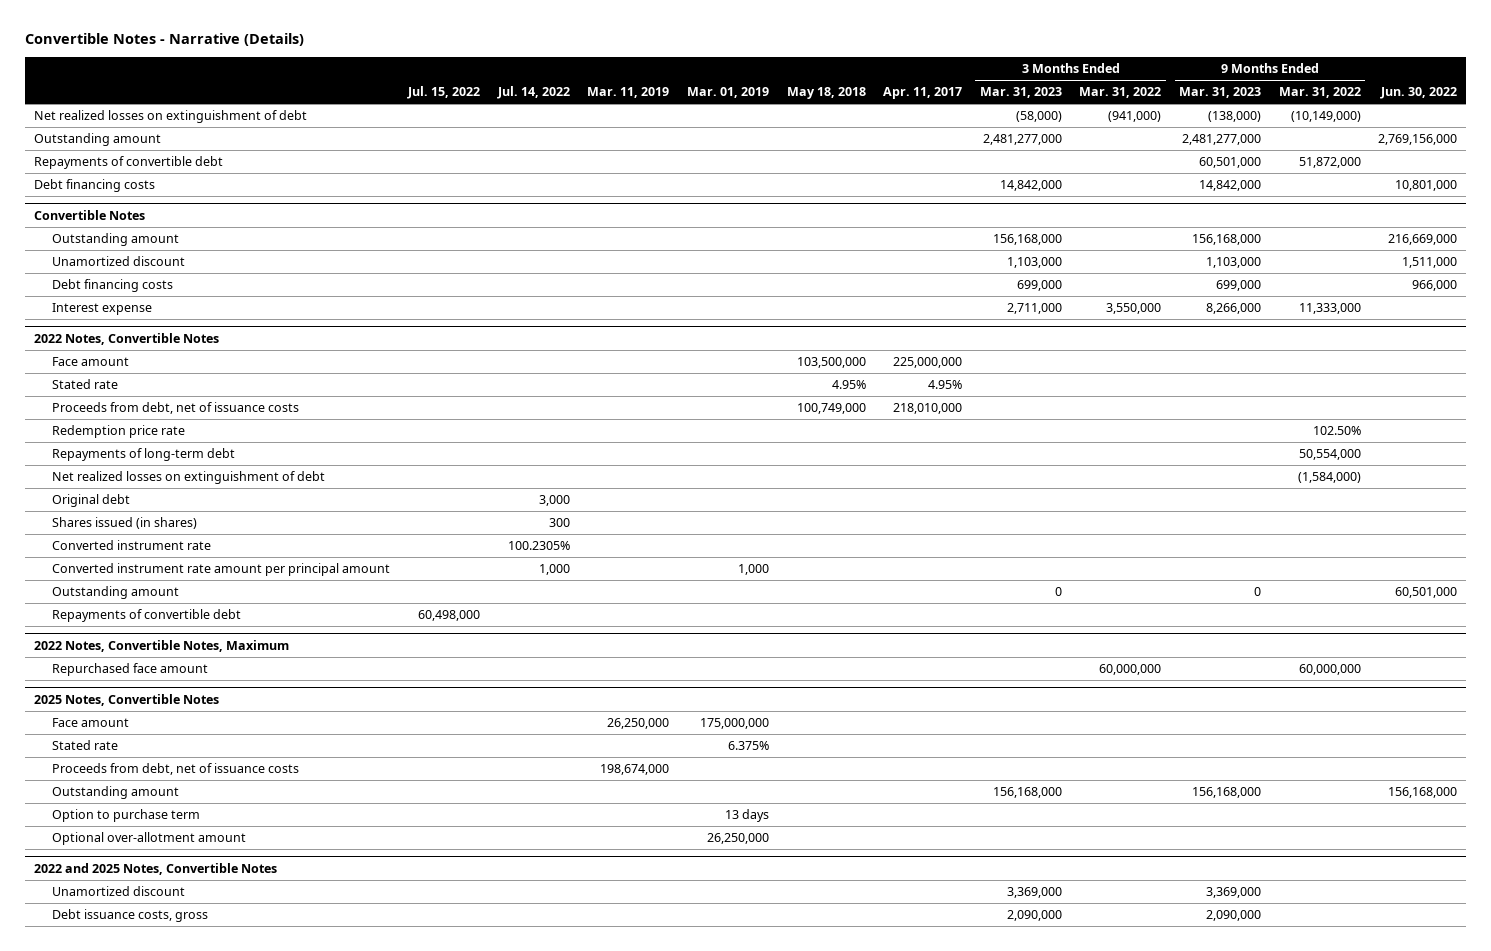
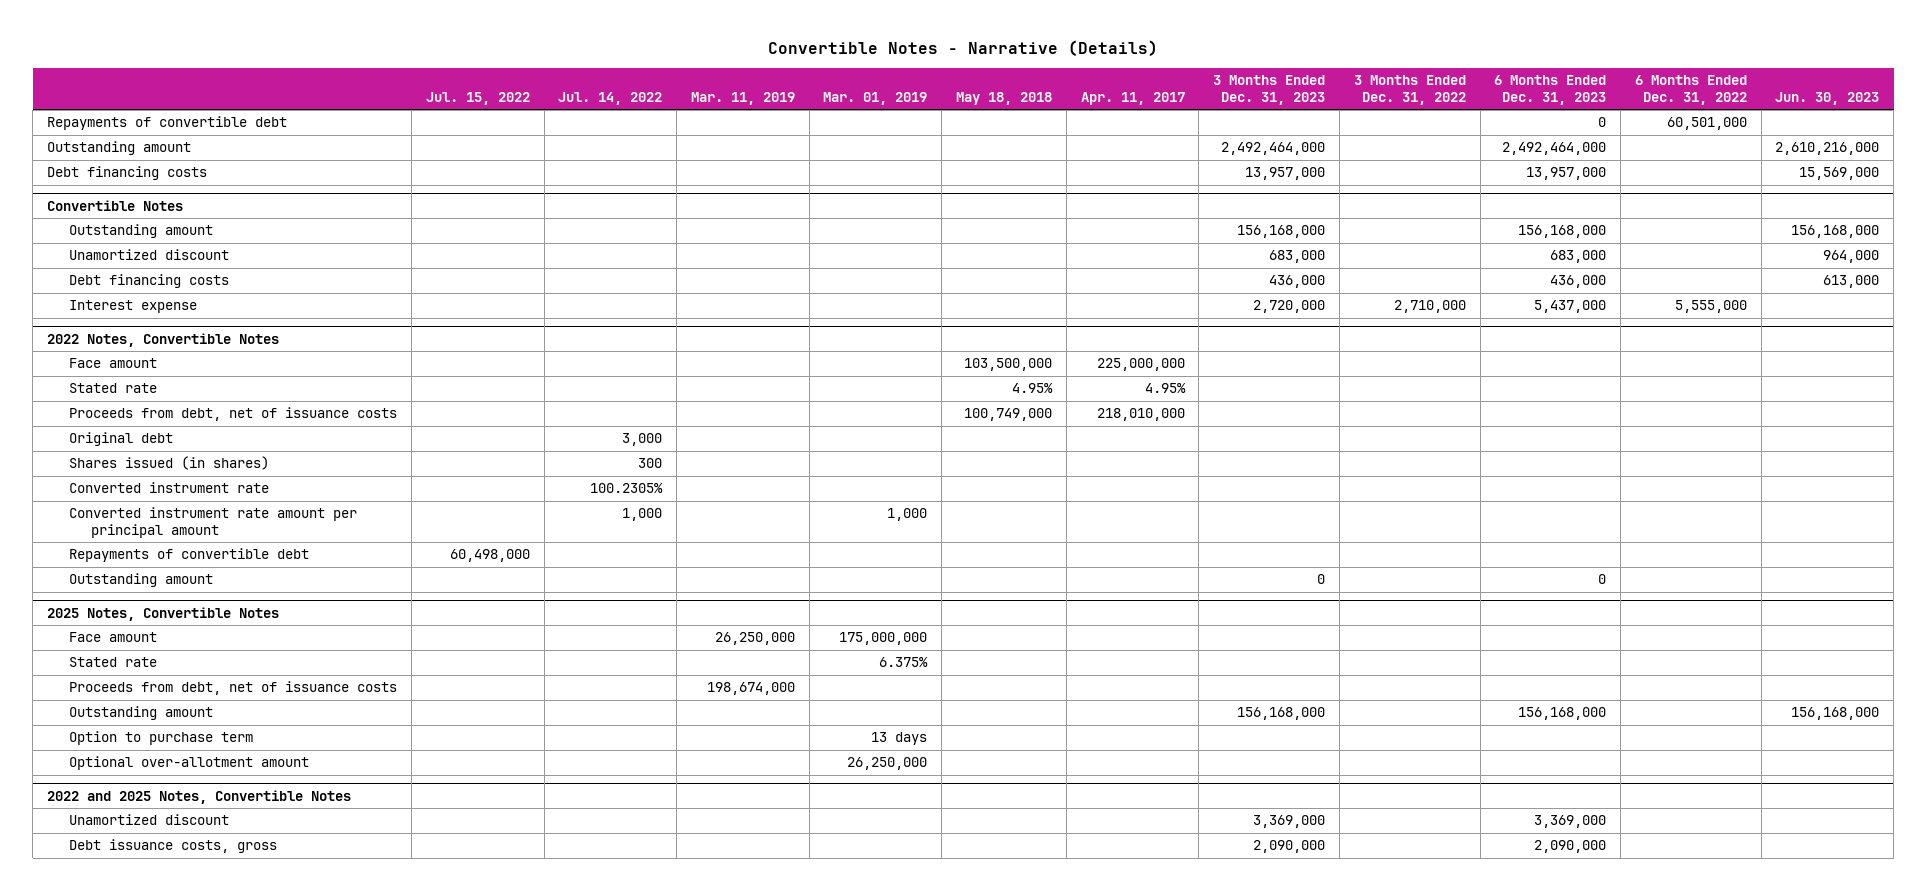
- | Jul. 15, 2022 | Jul. 14, 2022 | Mar. 11, 2019 | Mar. 01, 2019 | May 18, 2018 | Apr. 11, 2017 | 3 Months Ended Mar. 31, 2023 | 3 Months Ended Mar. 31, 2022 | 9 Months Ended Mar. 31, 2023 | 9 Months Ended Mar. 31, 2022 | Jun. 30, 2022
+ | Jul. 15, 2022 | Jul. 14, 2022 | Mar. 11, 2019 | Mar. 01, 2019 | May 18, 2018 | Apr. 11, 2017 | 3 Months Ended Dec. 31, 2023 | 3 Months Ended Dec. 31, 2022 | 6 Months Ended Dec. 31, 2023 | 6 Months Ended Dec. 31, 2022 | Jun. 30, 2023
- Net realized losses on extinguishment of debt | | | | | | | (58,000) | (941,000) | (138,000) | (10,149,000) |
moved down: Outstanding amount | | | | | | | 2,492,464,000 | | 2,492,464,000 | | 2,610,216,000
@ 2022 Notes, Convertible Notes
- Redemption price rate | | | | | | | | | | 102.50% |
- Repayments of long-term debt | | | | | | | | | | 50,554,000 |
- Net realized losses on extinguishment of debt | | | | | | | | | | (1,584,000) |
- 2022 Notes, Convertible Notes, Maximum
- Repurchased face amount | | | | | | | | 60,000,000 | | 60,000,000 |
@ 2022 Notes, Convertible Notes
moved down: Outstanding amount | | | | | | | 0 | | 0 | |

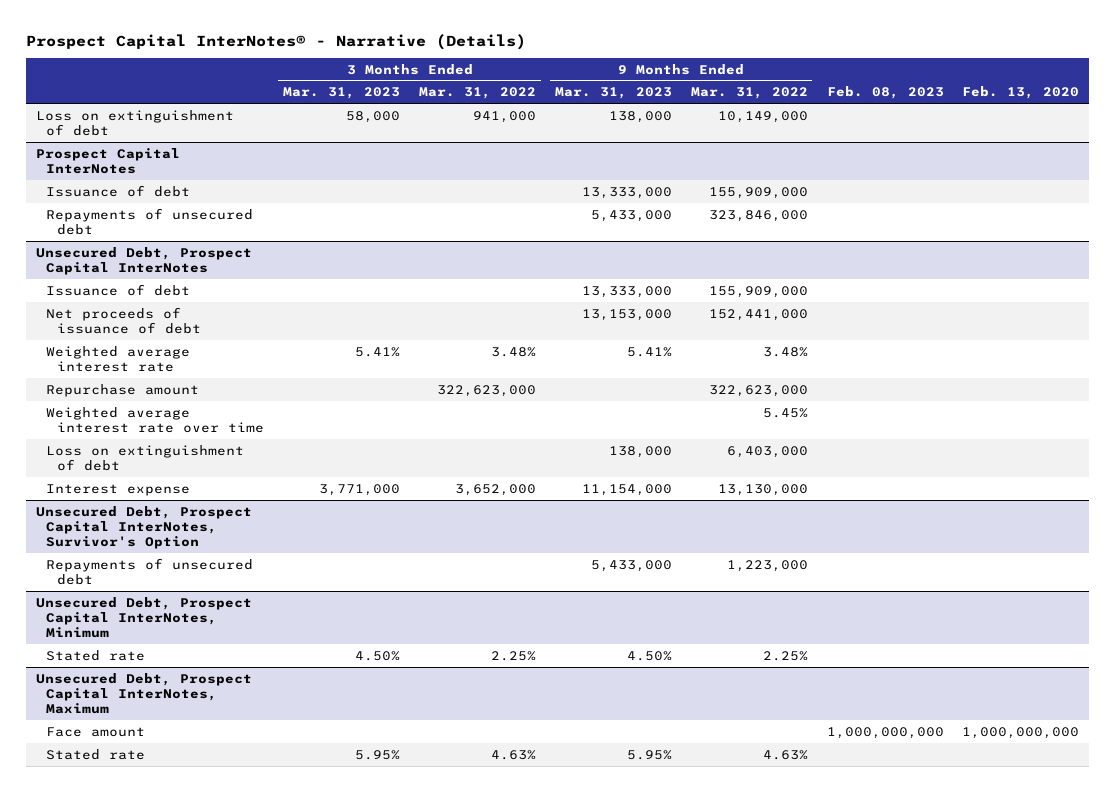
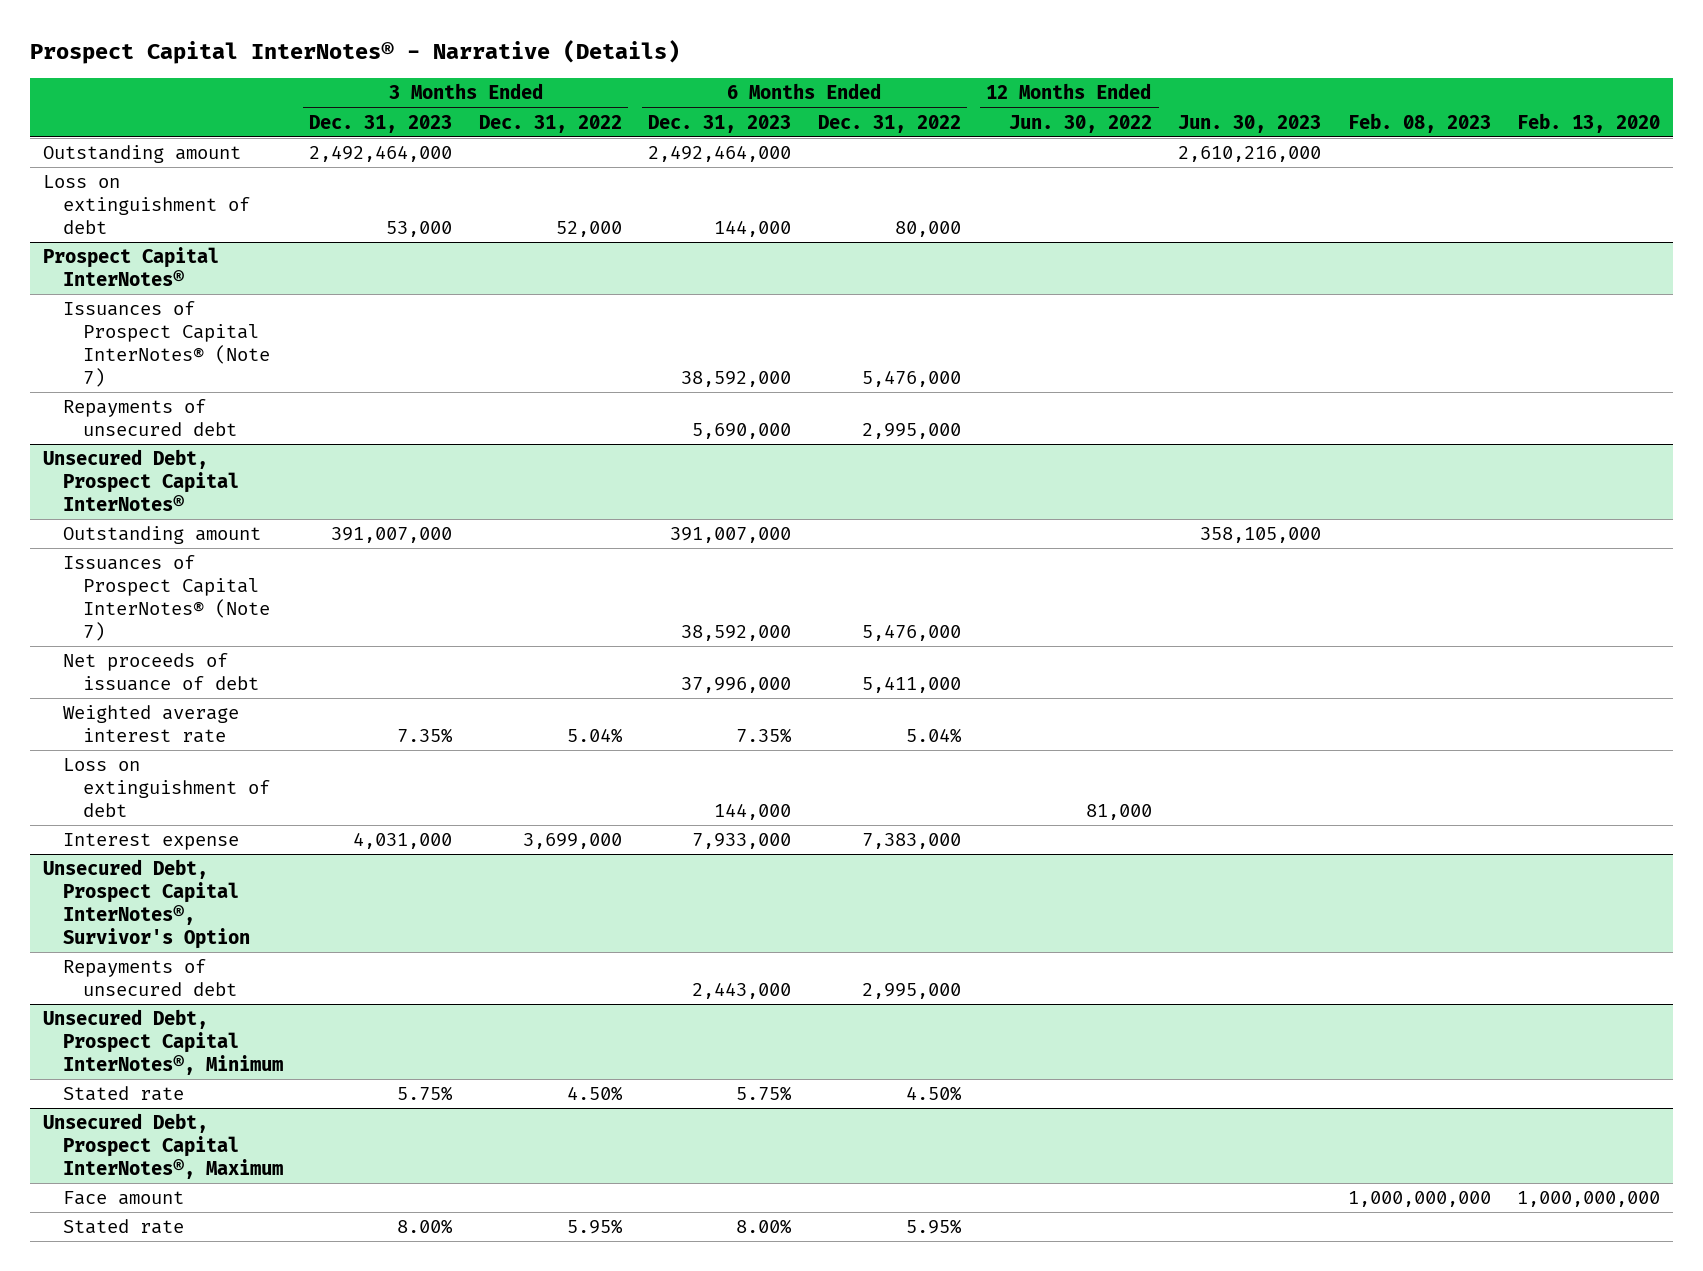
- | 3 Months Ended Mar. 31, 2023 | 3 Months Ended Mar. 31, 2022 | 9 Months Ended Mar. 31, 2023 | 9 Months Ended Mar. 31, 2022 | Feb. 08, 2023 | Feb. 13, 2020
+ | 3 Months Ended Dec. 31, 2023 | 3 Months Ended Dec. 31, 2022 | 6 Months Ended Dec. 31, 2023 | 6 Months Ended Dec. 31, 2022 | 12 Months Ended Jun. 30, 2022 | Jun. 30, 2023 | Feb. 08, 2023 | Feb. 13, 2020
+ Outstanding amount | 2,492,464,000 | | 2,492,464,000 | | | 2,610,216,000 | |
- Prospect Capital InterNotes
- Issuance of debt | | | 13,333,000 | 155,909,000 | |
+ Prospect Capital InterNotes®
+ Issuances of Prospect Capital InterNotes® (Note 7) | | | 38,592,000 | 5,476,000 | | | |
- Unsecured Debt, Prospect Capital InterNotes
- Issuance of debt | | | 13,333,000 | 155,909,000 | |
+ Unsecured Debt, Prospect Capital InterNotes®
+ Outstanding amount | 391,007,000 | | 391,007,000 | | | 358,105,000 | |
+ Issuances of Prospect Capital InterNotes® (Note 7) | | | 38,592,000 | 5,476,000 | | | |
- Repurchase amount | | 322,623,000 | | 322,623,000 | |
- Weighted average interest rate over time | | | | 5.45% | |
- Unsecured Debt, Prospect Capital InterNotes, Survivor's Option
+ Unsecured Debt, Prospect Capital InterNotes®, Survivor's Option
- Unsecured Debt, Prospect Capital InterNotes, Minimum
+ Unsecured Debt, Prospect Capital InterNotes®, Minimum
- Unsecured Debt, Prospect Capital InterNotes, Maximum
+ Unsecured Debt, Prospect Capital InterNotes®, Maximum

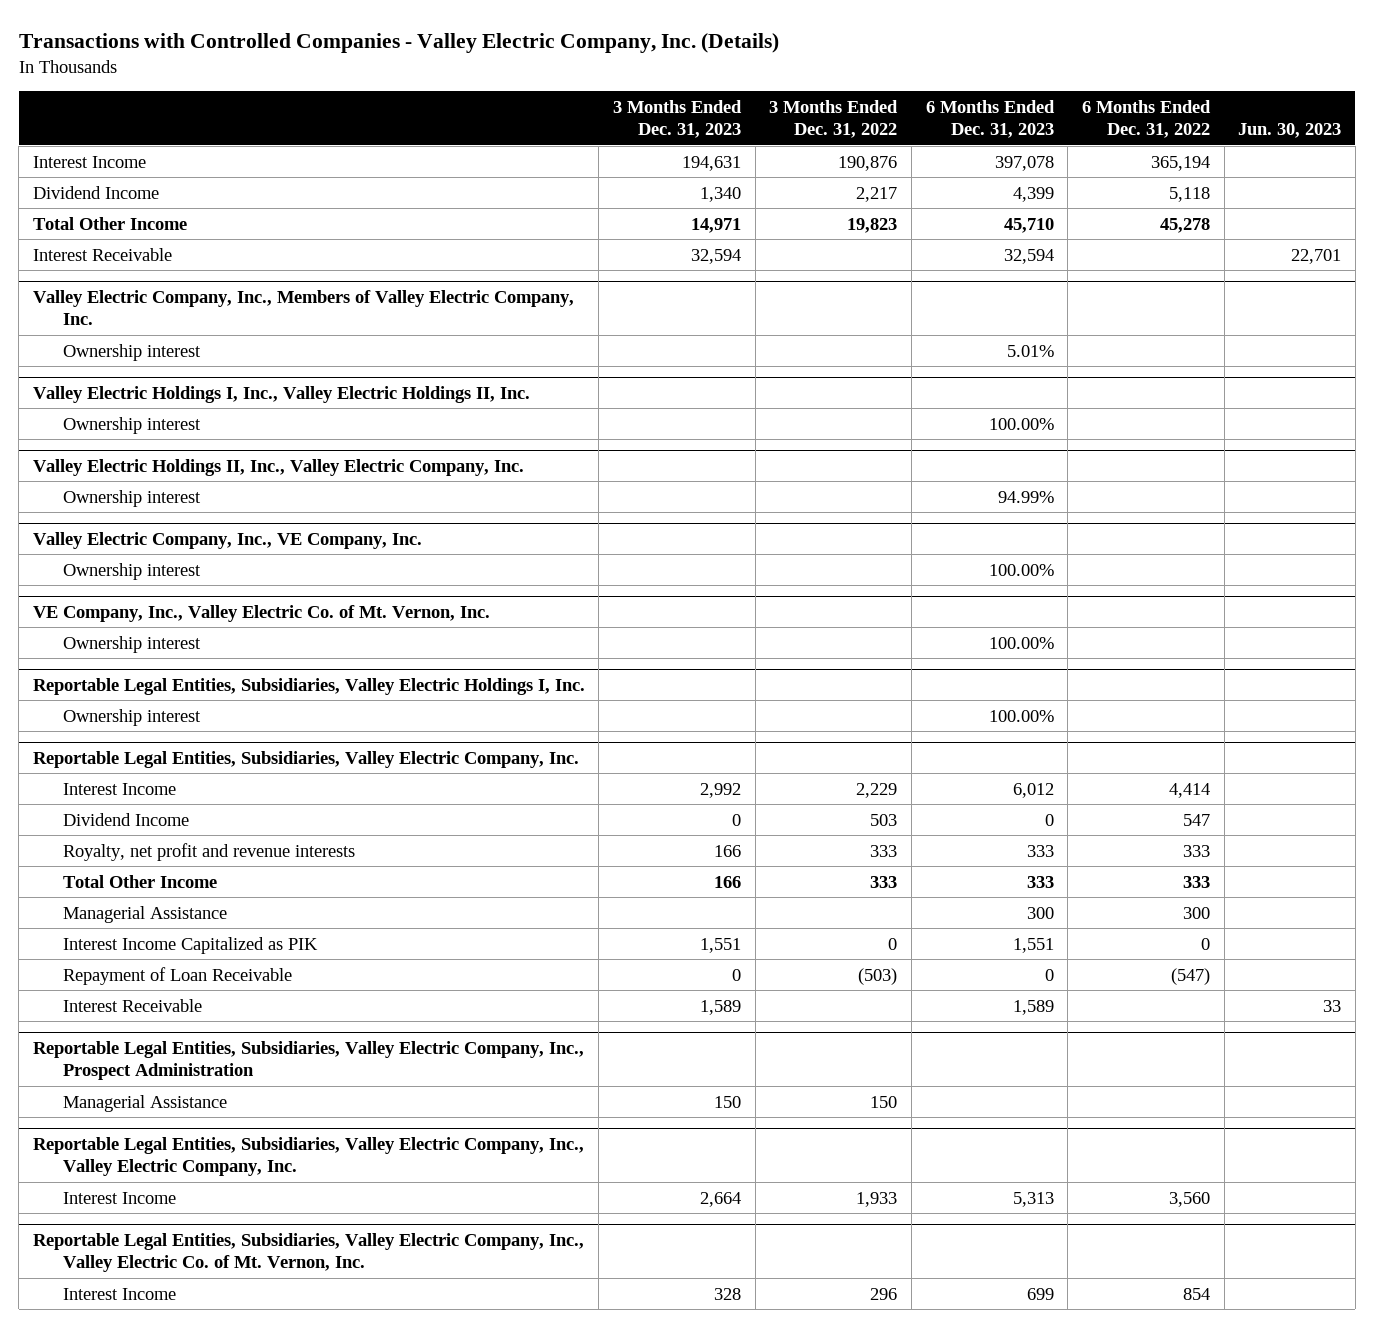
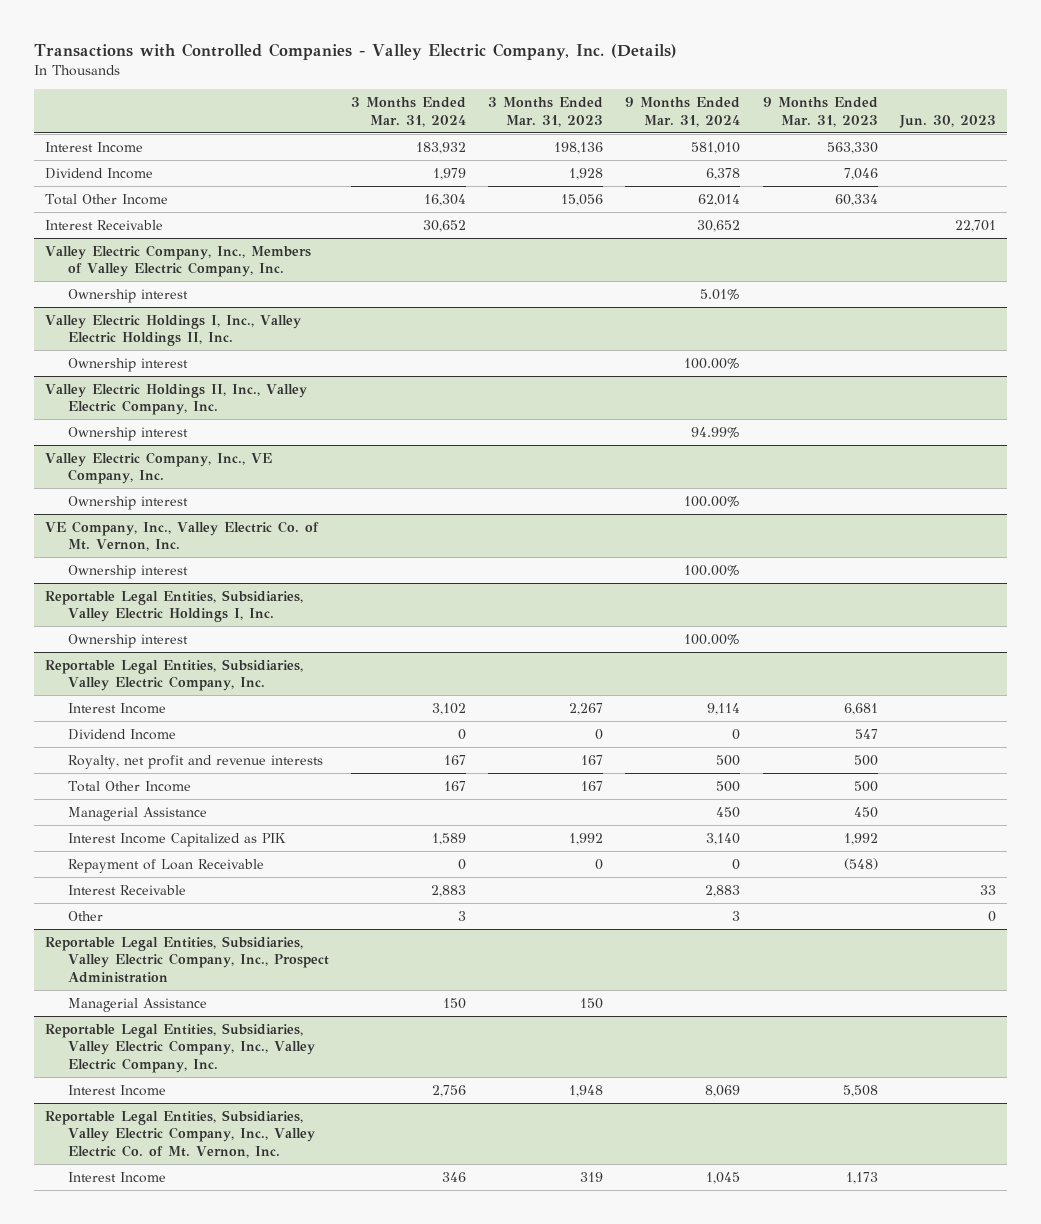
- | 3 Months Ended Dec. 31, 2023 | 3 Months Ended Dec. 31, 2022 | 6 Months Ended Dec. 31, 2023 | 6 Months Ended Dec. 31, 2022 | Jun. 30, 2023
+ | 3 Months Ended Mar. 31, 2024 | 3 Months Ended Mar. 31, 2023 | 9 Months Ended Mar. 31, 2024 | 9 Months Ended Mar. 31, 2023 | Jun. 30, 2023
@ Reportable Legal Entities, Subsidiaries, Valley Electric Company, Inc.
+ Other | 3 | | 3 | | 0

